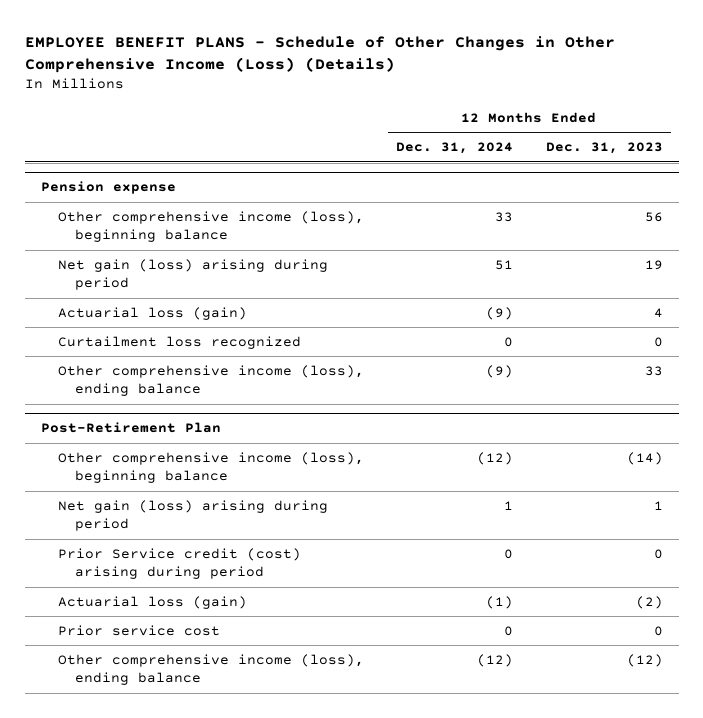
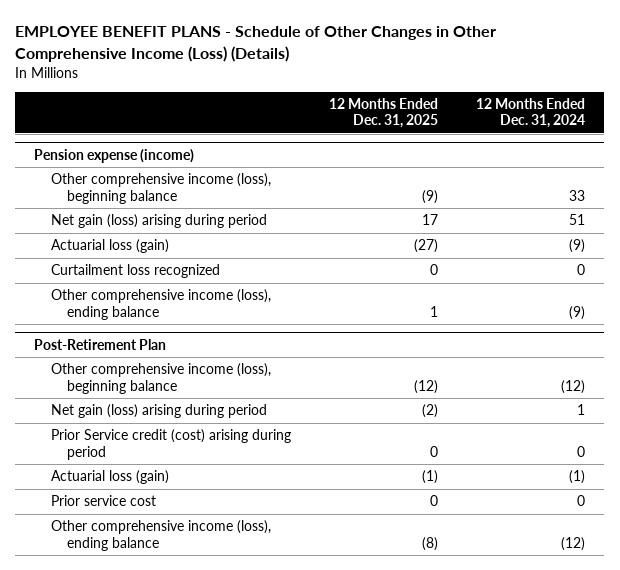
- | 12 Months Ended Dec. 31, 2024 | 12 Months Ended Dec. 31, 2023
+ | 12 Months Ended Dec. 31, 2025 | 12 Months Ended Dec. 31, 2024
- Pension expense
+ Pension expense (income)

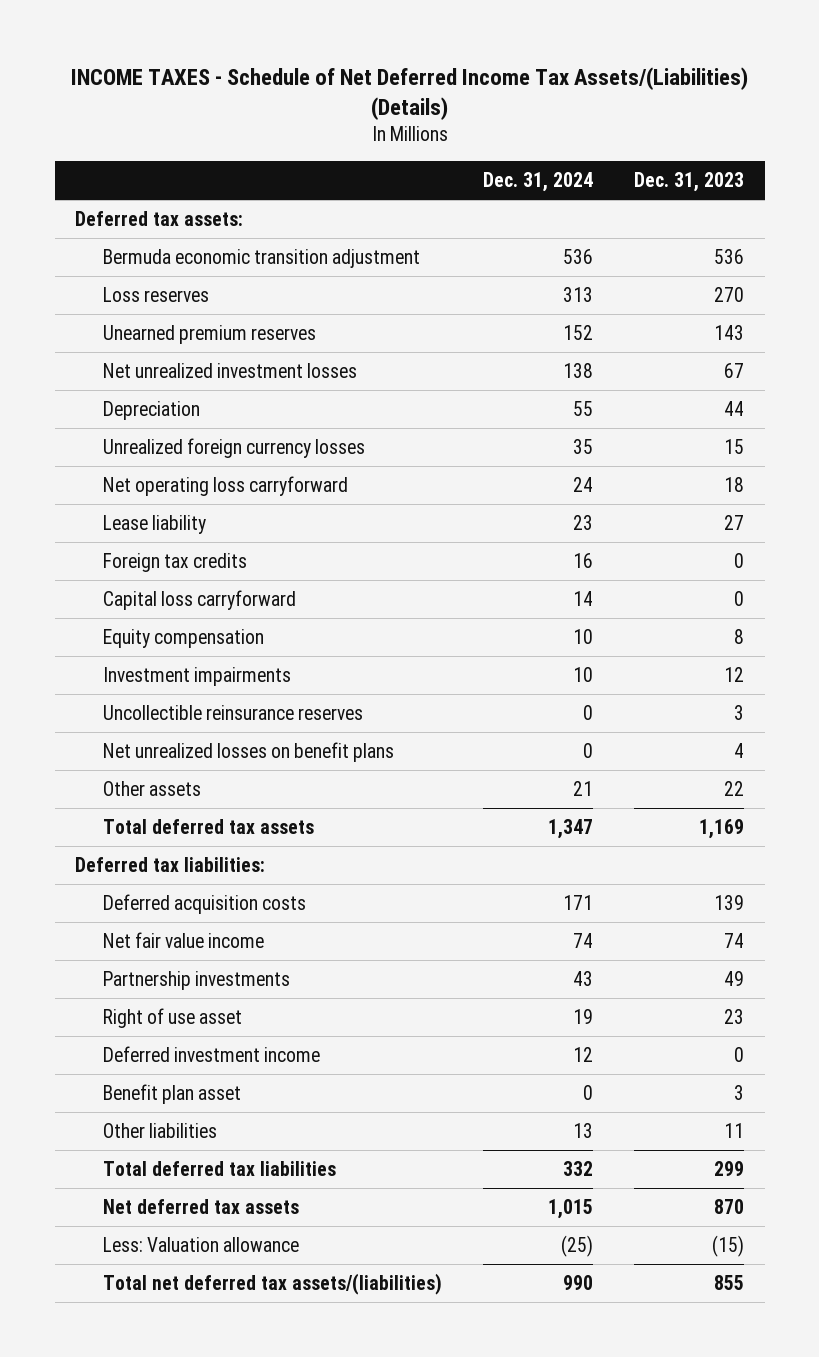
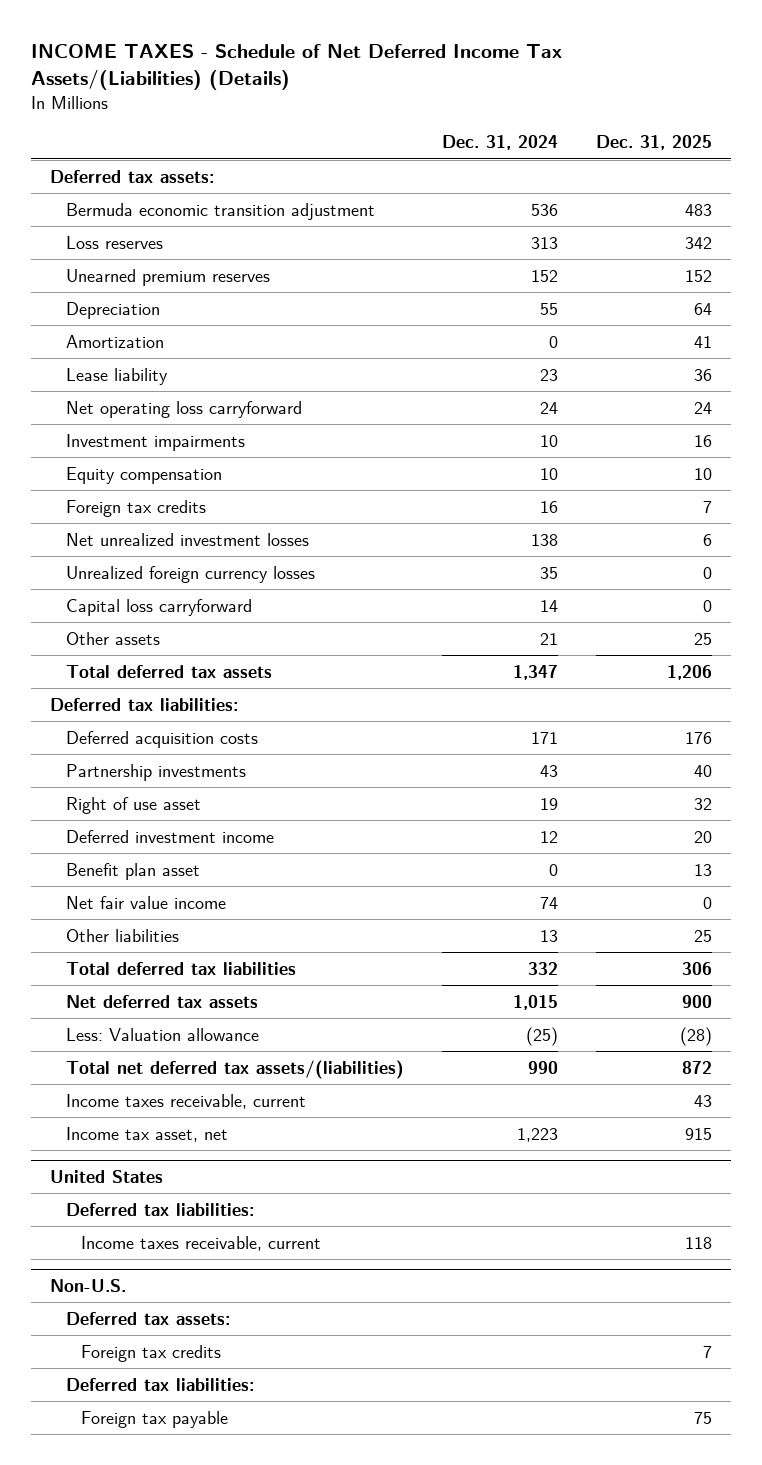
- | Dec. 31, 2024 | Dec. 31, 2023
+ | Dec. 31, 2024 | Dec. 31, 2025
+ Amortization | 0 | 41
moved down: Net operating loss carryforward | 24 | 24
moved up: Investment impairments | 10 | 16
moved up: Equity compensation | 10 | 10
moved down: Net unrealized investment losses | 138 | 6
moved down: Unrealized foreign currency losses | 35 | 0
- Uncollectible reinsurance reserves | 0 | 3
- Net unrealized losses on benefit plans | 0 | 4
moved down: Net fair value income | 74 | 0
+ Income taxes receivable, current | | 43
+ Income tax asset, net | 1,223 | 915
+ United States
+ Deferred tax liabilities:
+ Income taxes receivable, current | | 118
+ Non-U.S.
+ Deferred tax assets:
+ Foreign tax credits | | 7
+ Deferred tax liabilities:
+ Foreign tax payable | | 75

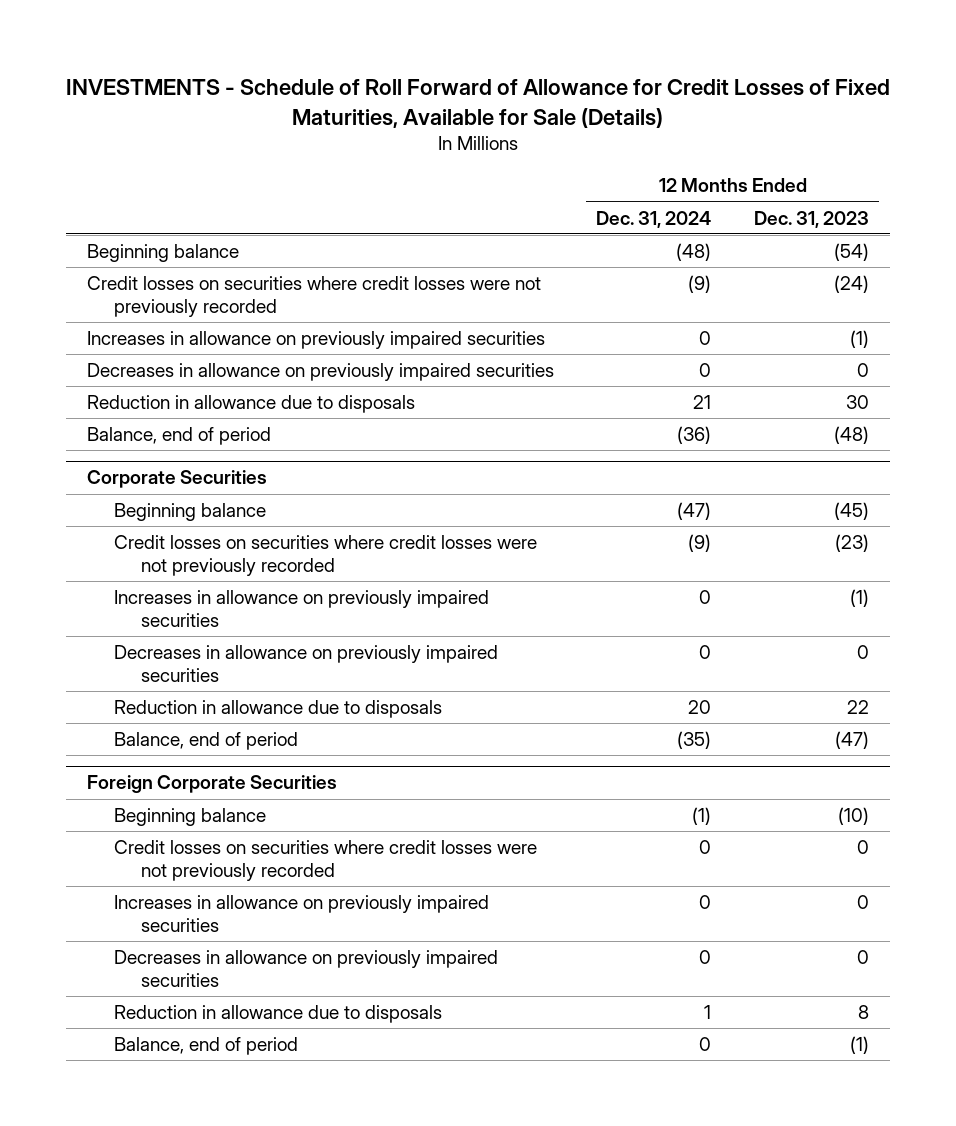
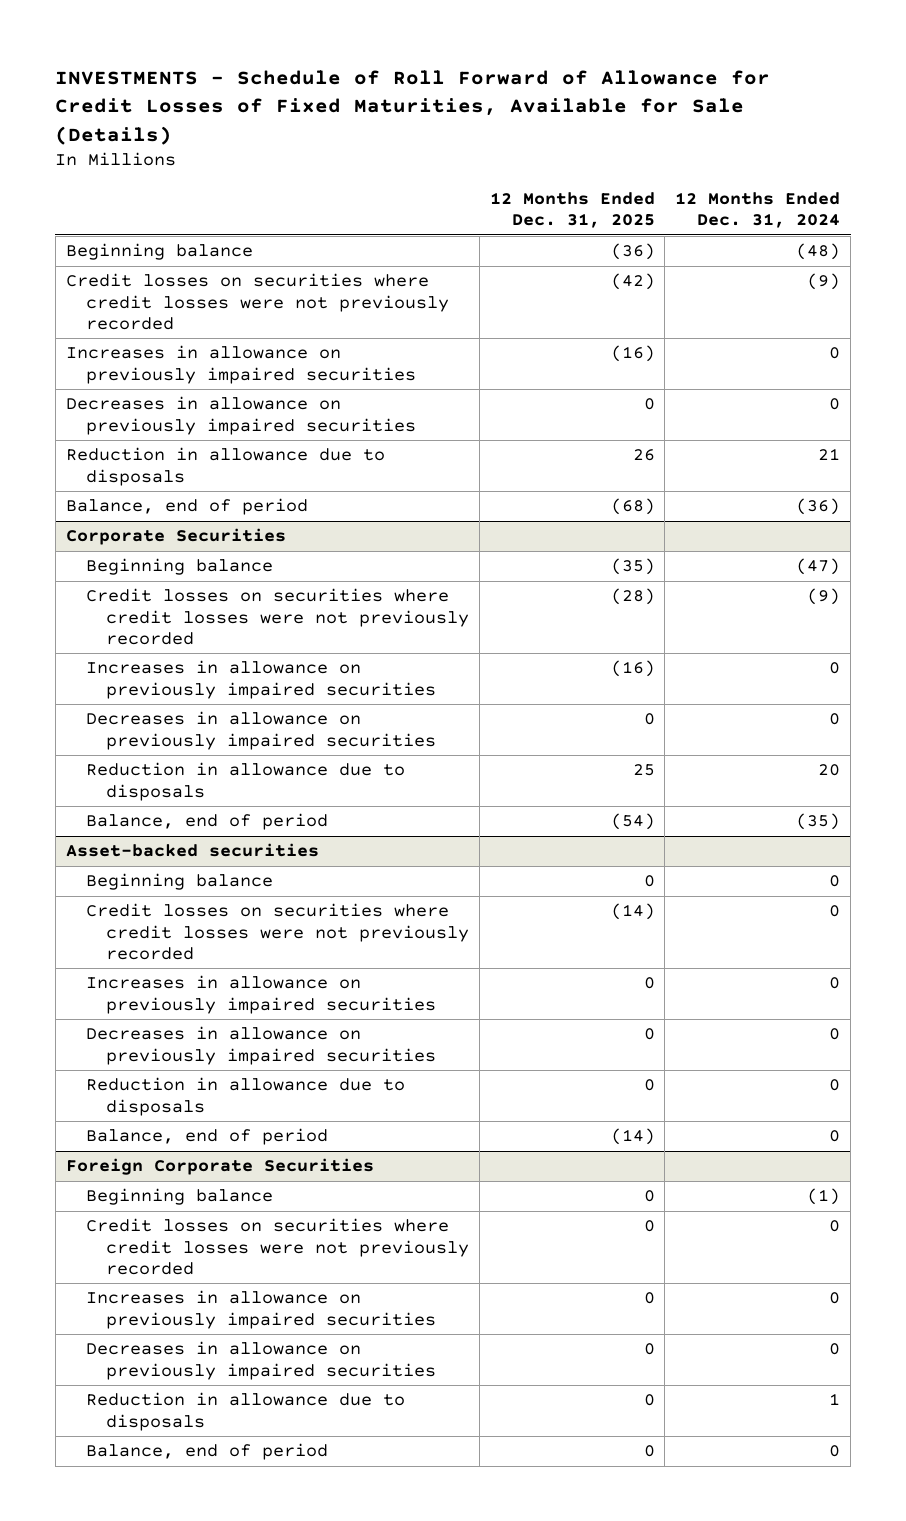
- | 12 Months Ended Dec. 31, 2024 | 12 Months Ended Dec. 31, 2023
+ | 12 Months Ended Dec. 31, 2025 | 12 Months Ended Dec. 31, 2024
+ Asset-backed securities
+ Beginning balance | 0 | 0
+ Credit losses on securities where credit losses were not previously recorded | (14) | 0
+ Increases in allowance on previously impaired securities | 0 | 0
+ Decreases in allowance on previously impaired securities | 0 | 0
+ Reduction in allowance due to disposals | 0 | 0
+ Balance, end of period | (14) | 0

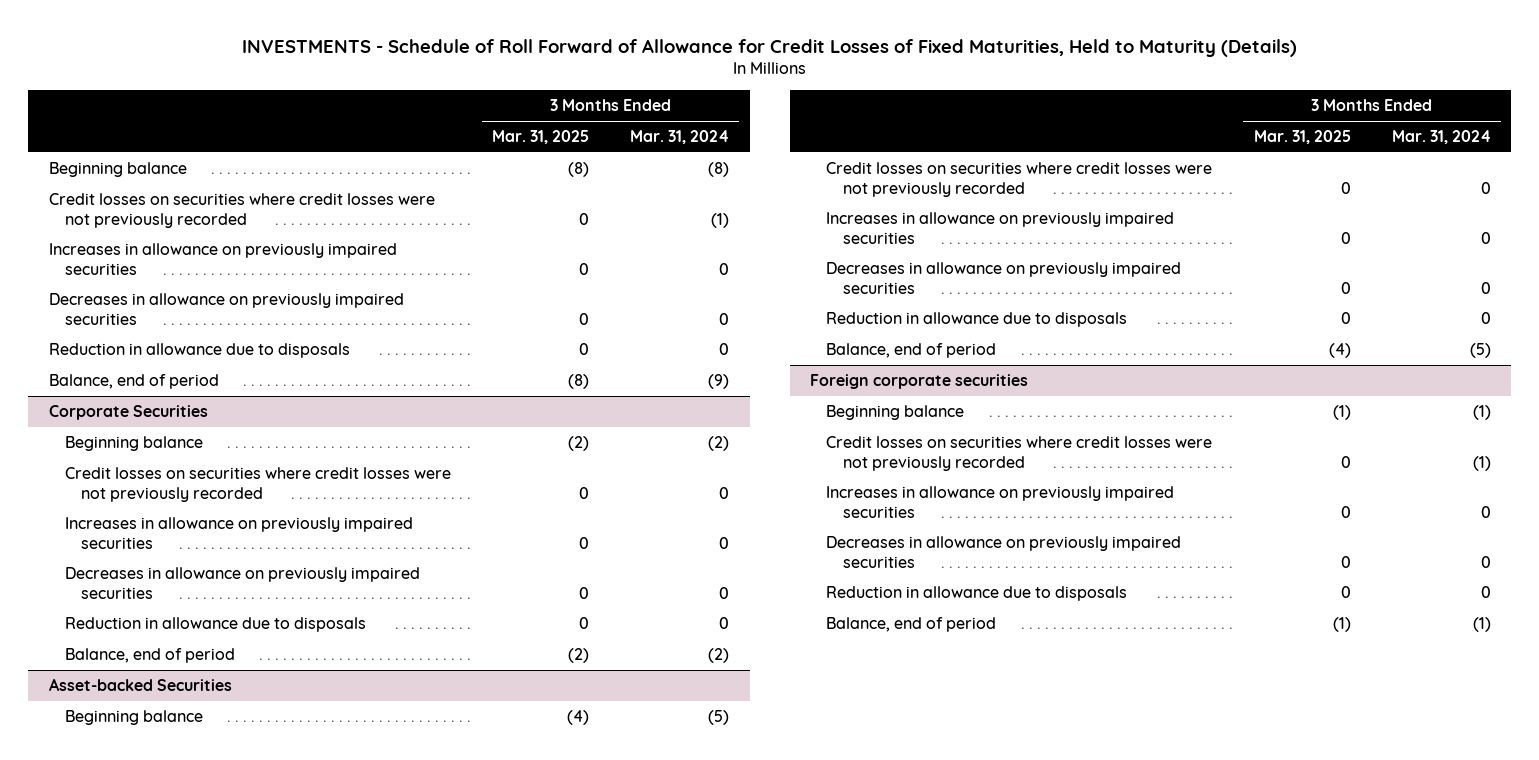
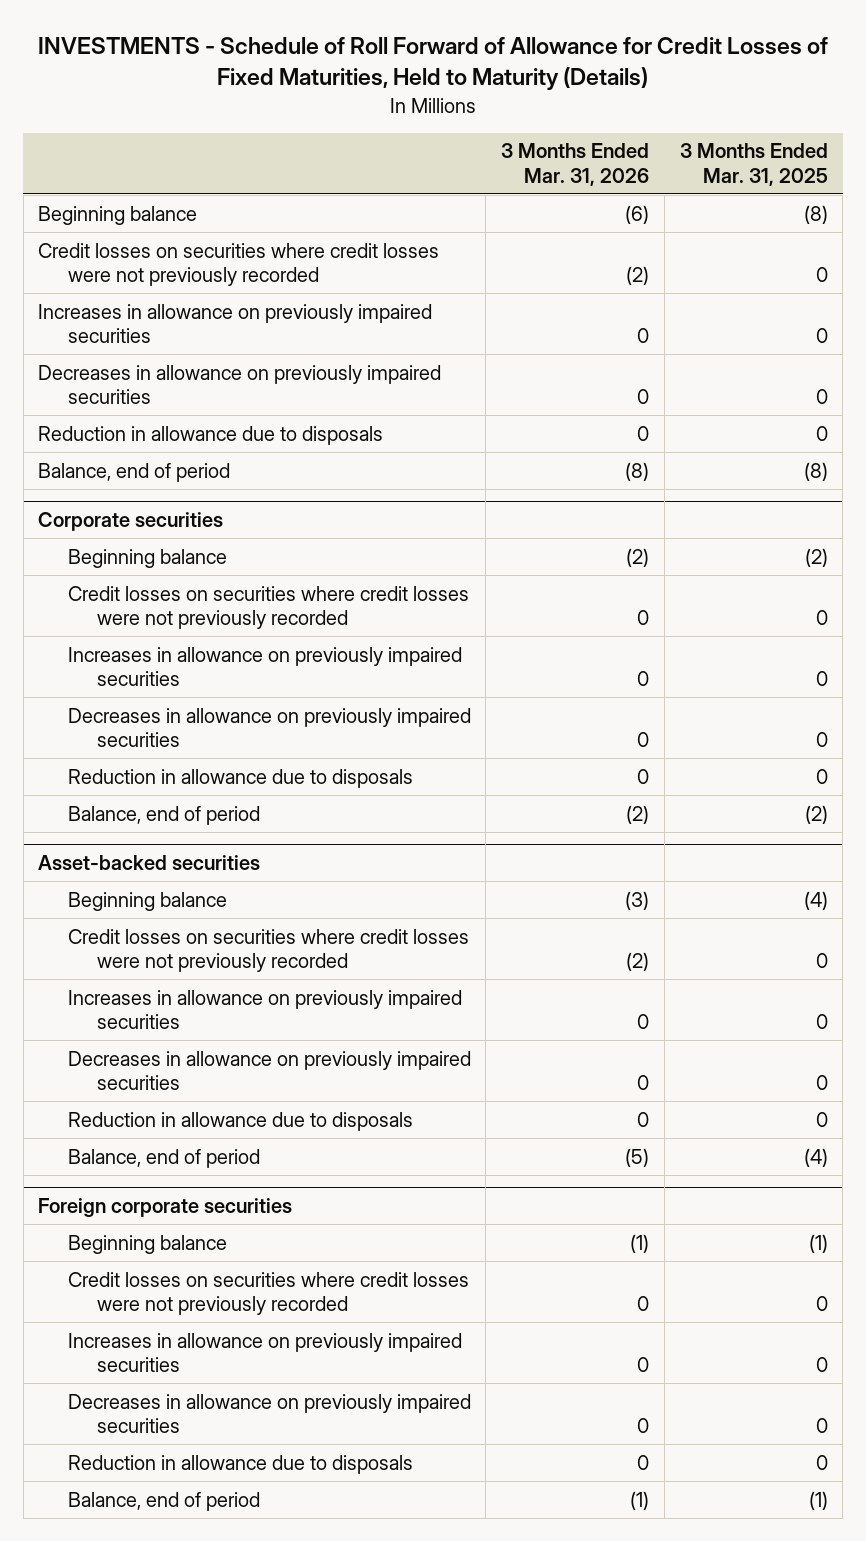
- | 3 Months Ended Mar. 31, 2025 | 3 Months Ended Mar. 31, 2024
+ | 3 Months Ended Mar. 31, 2026 | 3 Months Ended Mar. 31, 2025
- Corporate Securities
+ Corporate securities
- Asset-backed Securities
+ Asset-backed securities

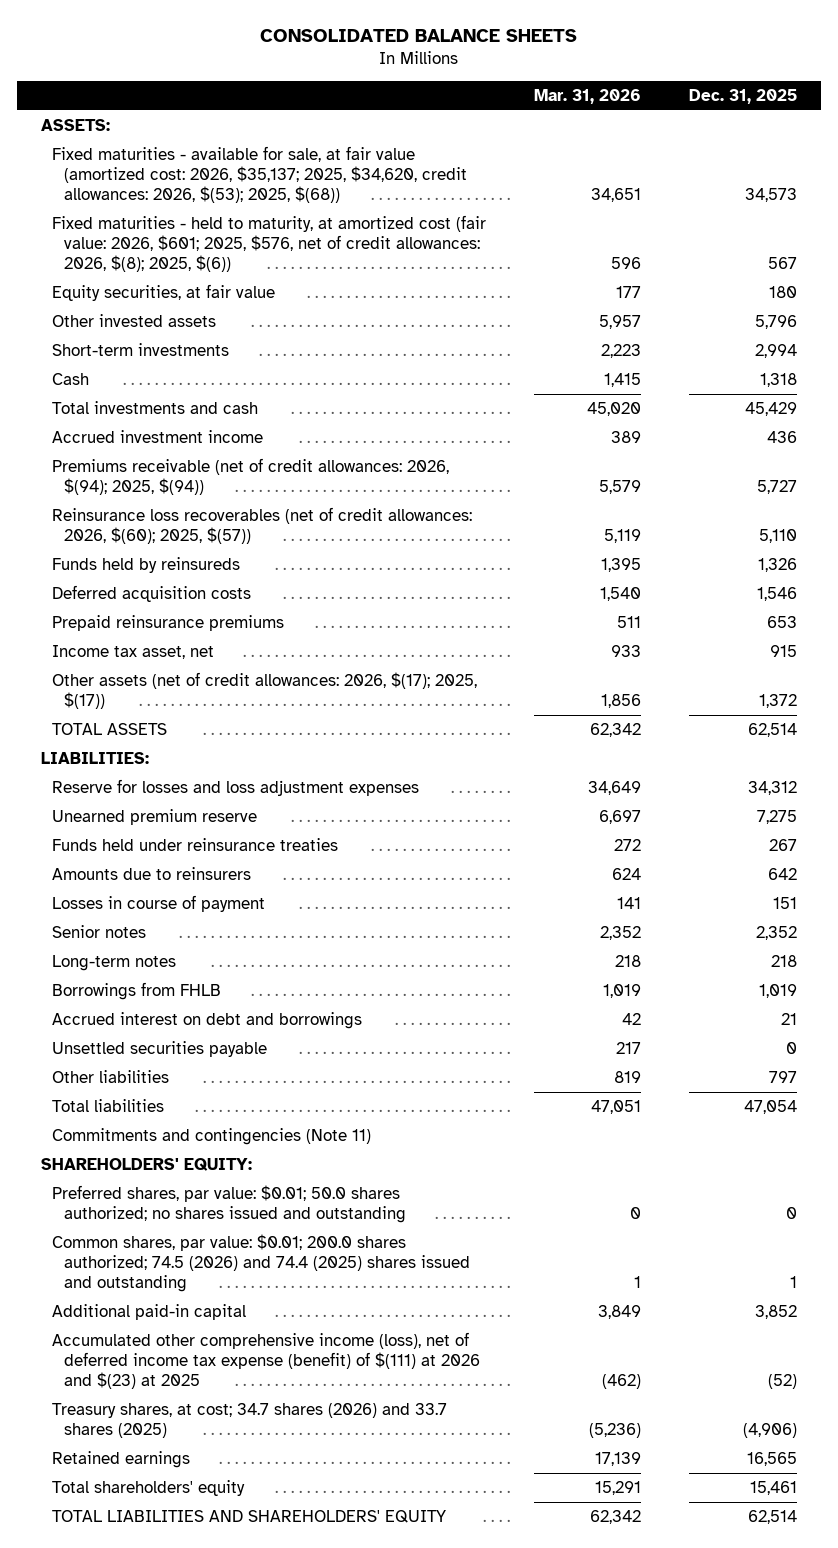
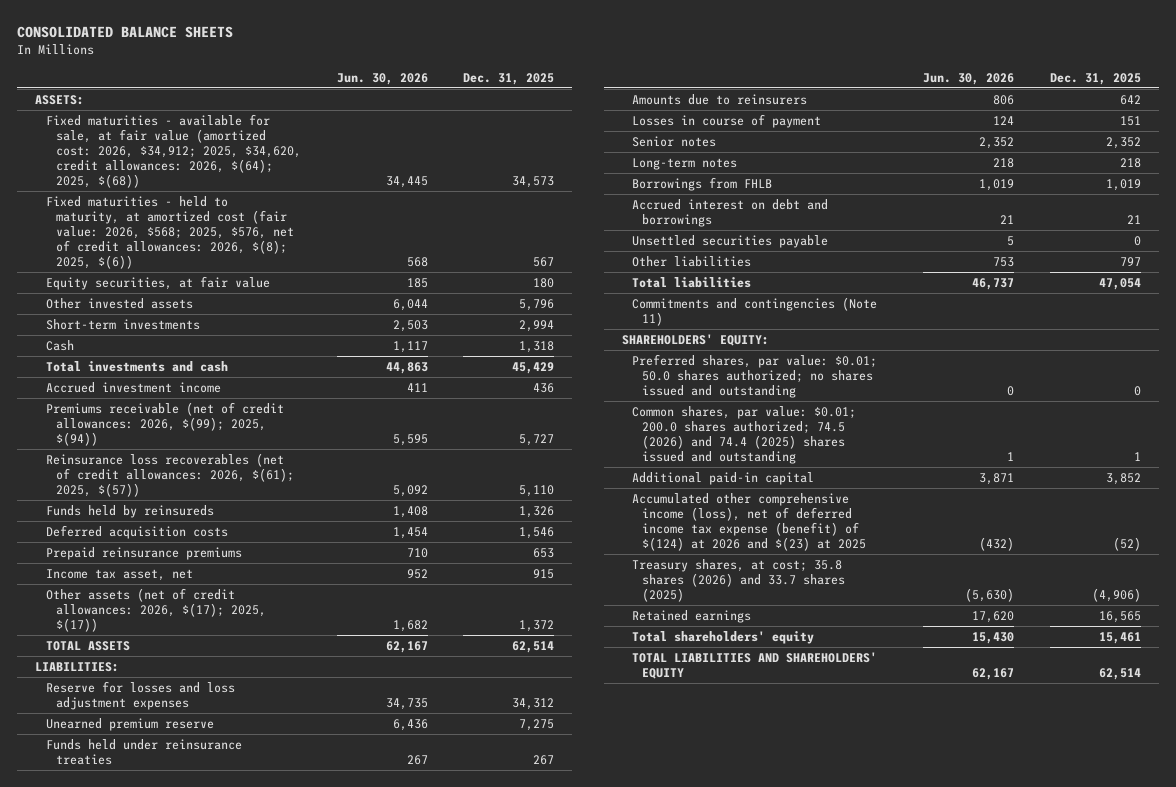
- | Mar. 31, 2026 | Dec. 31, 2025
+ | Jun. 30, 2026 | Dec. 31, 2025
- Fixed maturities - available for sale, at fair value (amortized cost: 2026, $35,137; 2025, $34,620, credit allowances: 2026, $(53); 2025, $(68)) | 34,651 | 34,573
- Fixed maturities - held to maturity, at amortized cost (fair value: 2026, $601; 2025, $576, net of credit allowances: 2026, $(8); 2025, $(6)) | 596 | 567
+ Fixed maturities - available for sale, at fair value (amortized cost: 2026, $34,912; 2025, $34,620, credit allowances: 2026, $(64); 2025, $(68)) | 34,445 | 34,573
+ Fixed maturities - held to maturity, at amortized cost (fair value: 2026, $568; 2025, $576, net of credit allowances: 2026, $(8); 2025, $(6)) | 568 | 567
- Premiums receivable (net of credit allowances: 2026, $(94); 2025, $(94)) | 5,579 | 5,727
- Reinsurance loss recoverables (net of credit allowances: 2026, $(60); 2025, $(57)) | 5,119 | 5,110
+ Premiums receivable (net of credit allowances: 2026, $(99); 2025, $(94)) | 5,595 | 5,727
+ Reinsurance loss recoverables (net of credit allowances: 2026, $(61); 2025, $(57)) | 5,092 | 5,110
- Accumulated other comprehensive income (loss), net of deferred income tax expense (benefit) of $(111) at 2026 and $(23) at 2025 | (462) | (52)
- Treasury shares, at cost; 34.7 shares (2026) and 33.7 shares (2025) | (5,236) | (4,906)
+ Accumulated other comprehensive income (loss), net of deferred income tax expense (benefit) of $(124) at 2026 and $(23) at 2025 | (432) | (52)
+ Treasury shares, at cost; 35.8 shares (2026) and 33.7 shares (2025) | (5,630) | (4,906)

